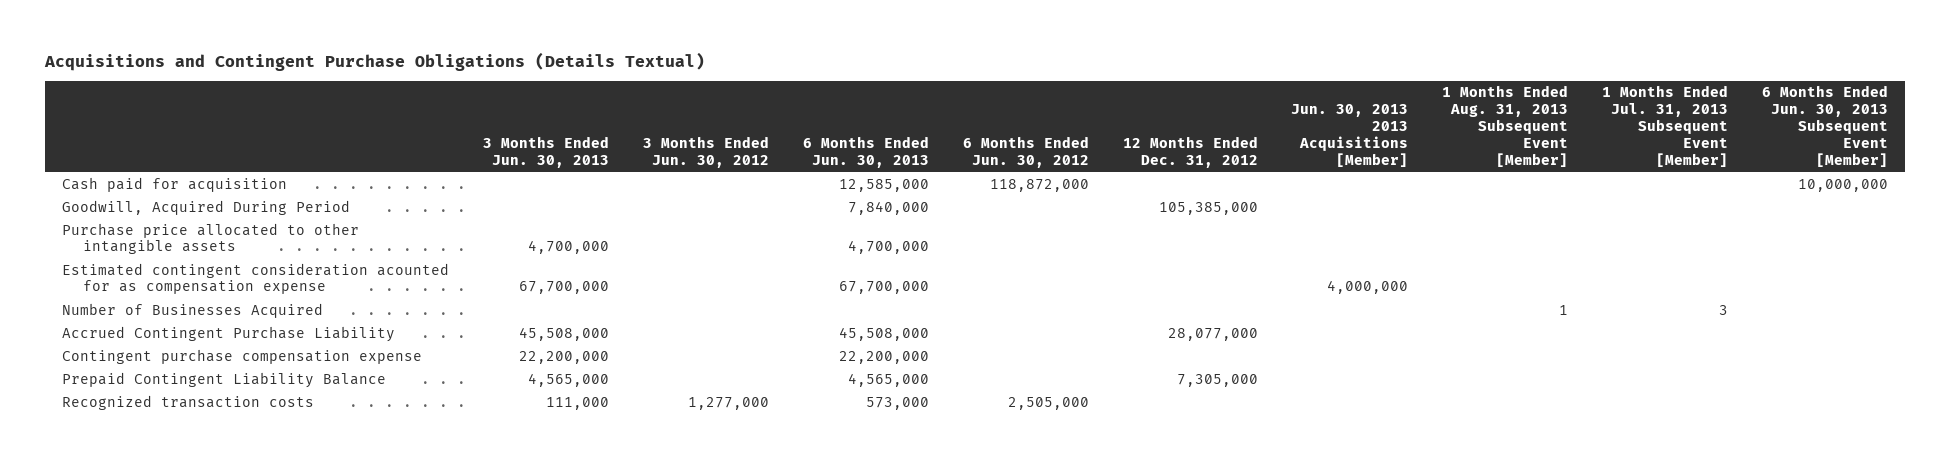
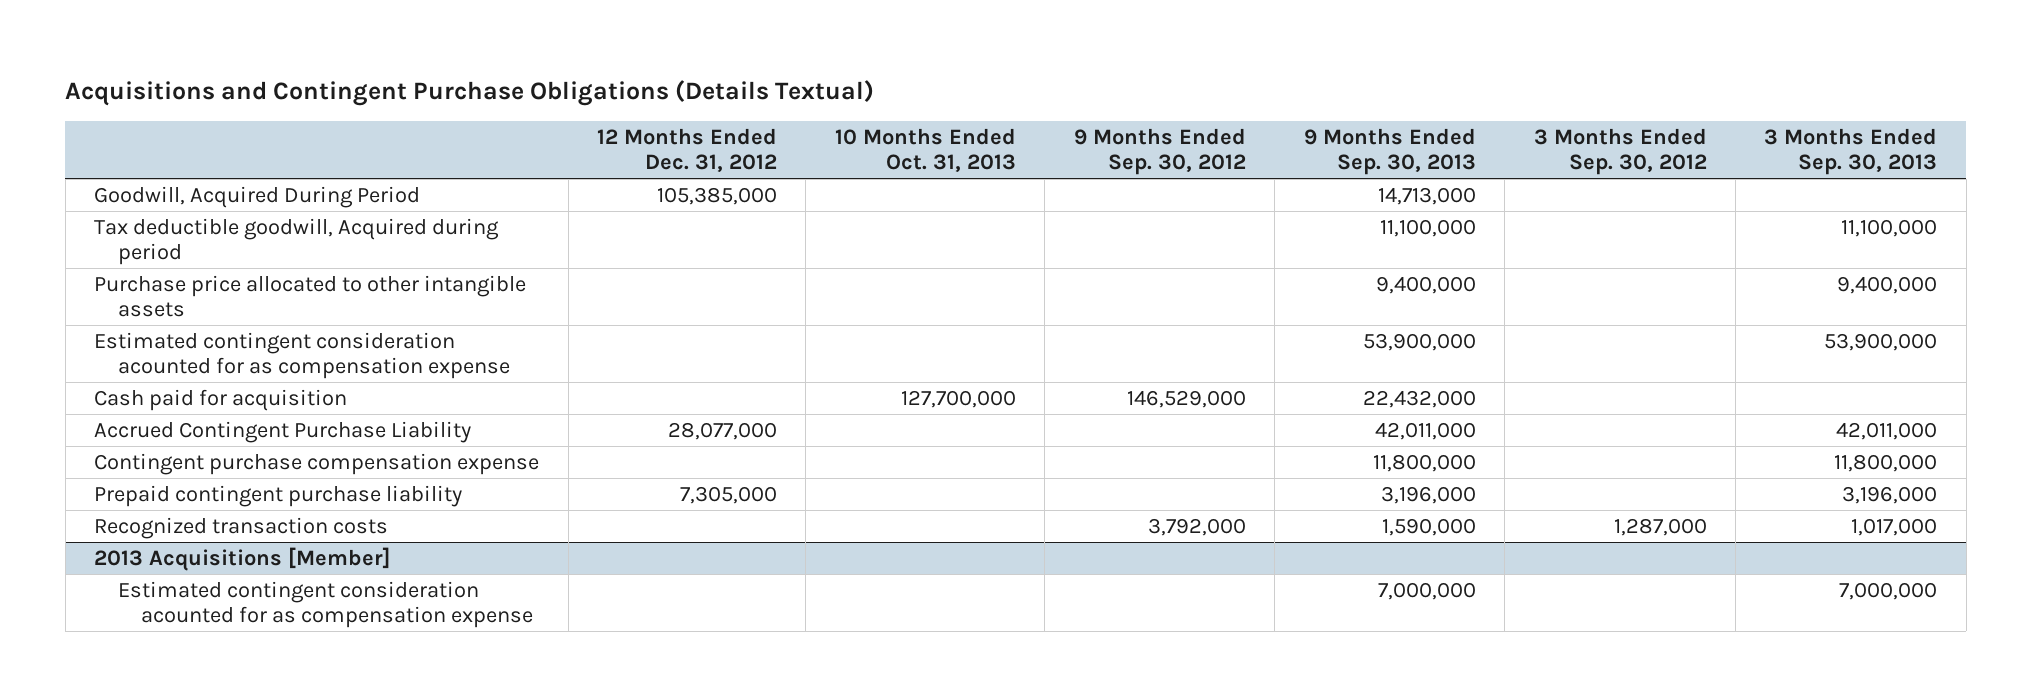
- | 3 Months Ended Jun. 30, 2013 | 3 Months Ended Jun. 30, 2012 | 6 Months Ended Jun. 30, 2013 | 6 Months Ended Jun. 30, 2012 | 12 Months Ended Dec. 31, 2012 | Jun. 30, 2013 2013 Acquisitions [Member] | 1 Months Ended Aug. 31, 2013 Subsequent Event [Member] | 1 Months Ended Jul. 31, 2013 Subsequent Event [Member] | 6 Months Ended Jun. 30, 2013 Subsequent Event [Member]
+ | 12 Months Ended Dec. 31, 2012 | 10 Months Ended Oct. 31, 2013 | 9 Months Ended Sep. 30, 2012 | 9 Months Ended Sep. 30, 2013 | 3 Months Ended Sep. 30, 2012 | 3 Months Ended Sep. 30, 2013
+ Tax deductible goodwill, Acquired during period | | | | 11,100,000 | | 11,100,000
- Number of Businesses Acquired | | | | | | | 1 | 3 |
moved down: Cash paid for acquisition | | 127,700,000 | 146,529,000 | 22,432,000 | |
- Prepaid Contingent Liability Balance | 4,565,000 | | 4,565,000 | | 7,305,000 | | | |
+ Prepaid contingent purchase liability | 7,305,000 | | | 3,196,000 | | 3,196,000
+ 2013 Acquisitions [Member]
+ Estimated contingent consideration acounted for as compensation expense | | | | 7,000,000 | | 7,000,000

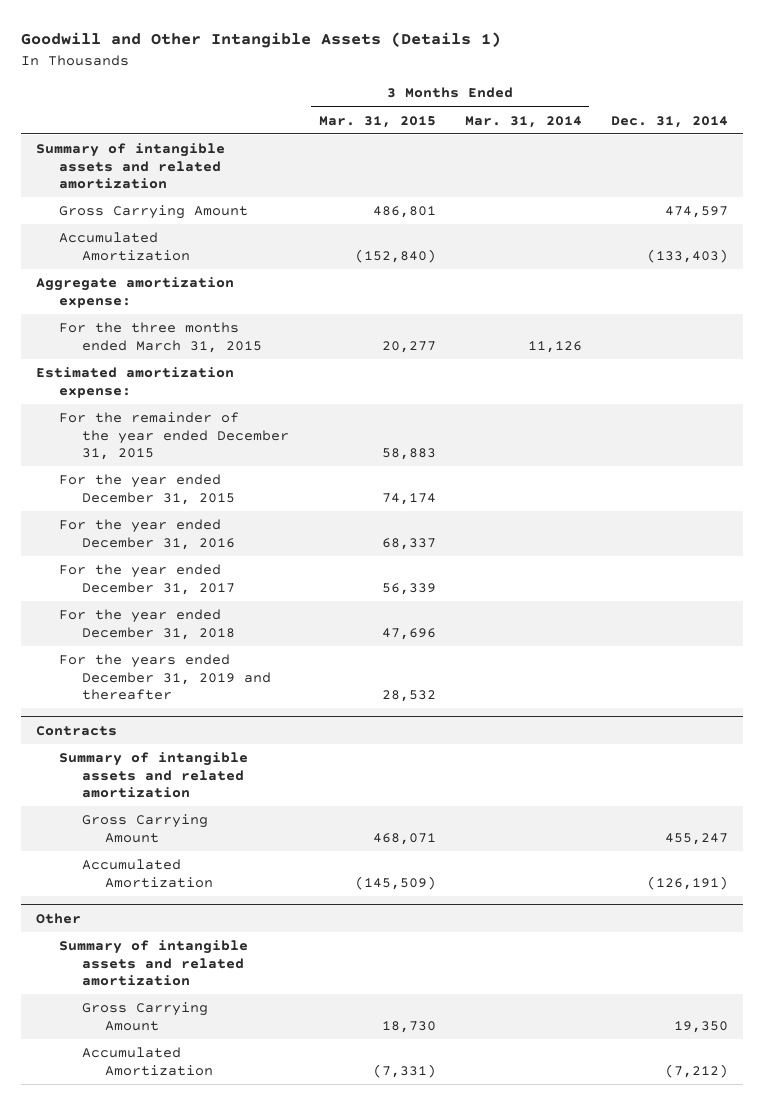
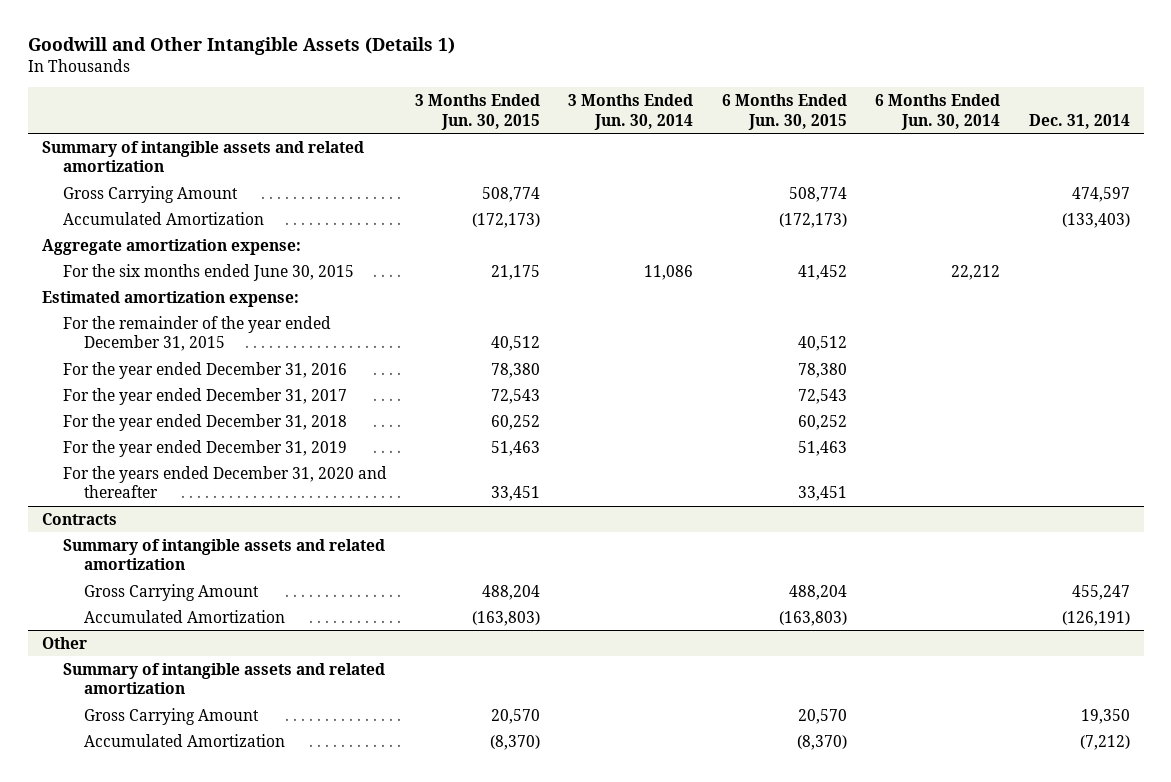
- | 3 Months Ended Mar. 31, 2015 | 3 Months Ended Mar. 31, 2014 | Dec. 31, 2014
+ | 3 Months Ended Jun. 30, 2015 | 3 Months Ended Jun. 30, 2014 | 6 Months Ended Jun. 30, 2015 | 6 Months Ended Jun. 30, 2014 | Dec. 31, 2014
- For the three months ended March 31, 2015 | 20,277 | 11,126 |
+ For the six months ended June 30, 2015 | 21,175 | 11,086 | 41,452 | 22,212 |
- For the year ended December 31, 2015 | 74,174 | |
- For the years ended December 31, 2019 and thereafter | 28,532 | |
+ For the year ended December 31, 2019 | 51,463 | | 51,463 | |
+ For the years ended December 31, 2020 and thereafter | 33,451 | | 33,451 | |

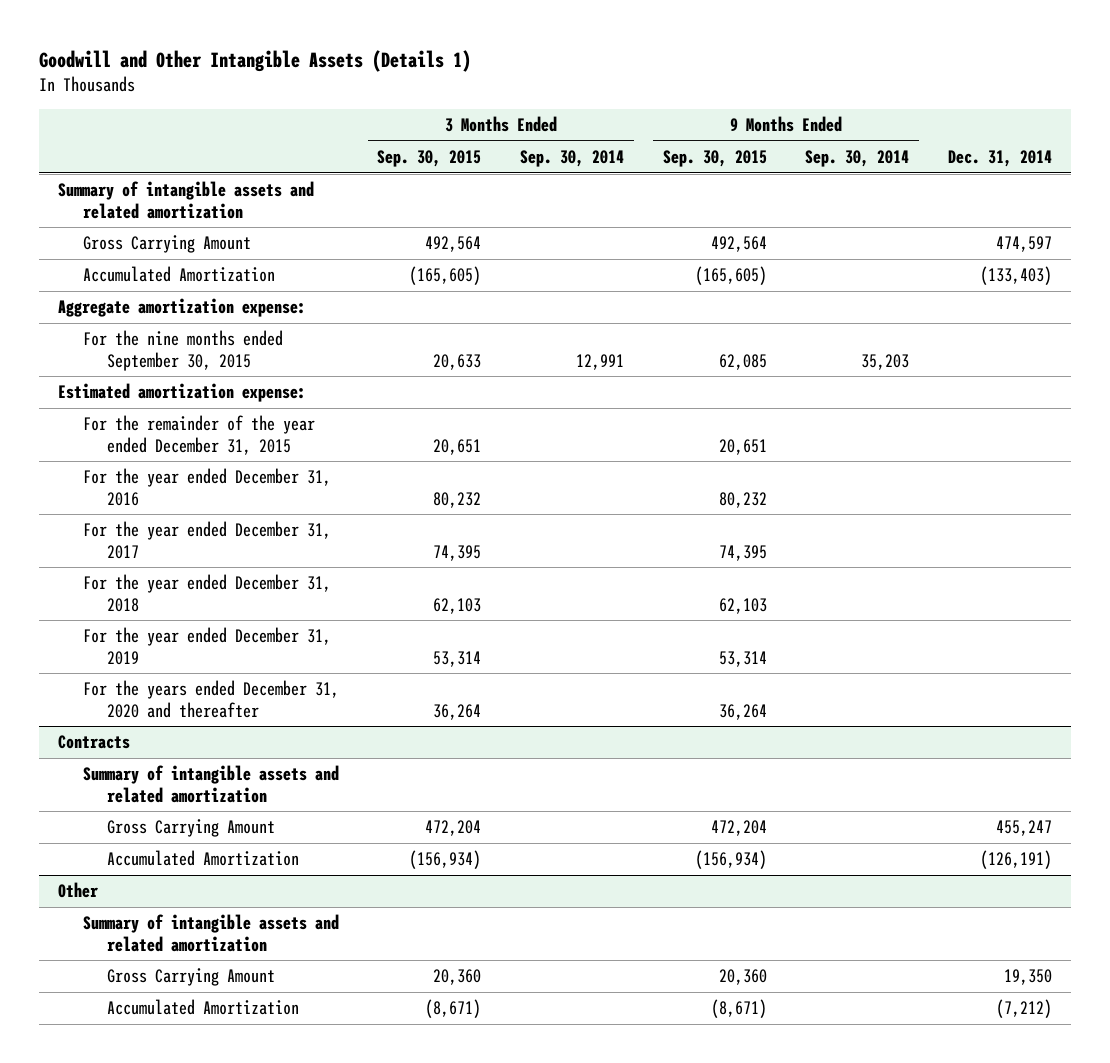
- | 3 Months Ended Jun. 30, 2015 | 3 Months Ended Jun. 30, 2014 | 6 Months Ended Jun. 30, 2015 | 6 Months Ended Jun. 30, 2014 | Dec. 31, 2014
+ | 3 Months Ended Sep. 30, 2015 | 3 Months Ended Sep. 30, 2014 | 9 Months Ended Sep. 30, 2015 | 9 Months Ended Sep. 30, 2014 | Dec. 31, 2014
- For the six months ended June 30, 2015 | 21,175 | 11,086 | 41,452 | 22,212 |
+ For the nine months ended September 30, 2015 | 20,633 | 12,991 | 62,085 | 35,203 |

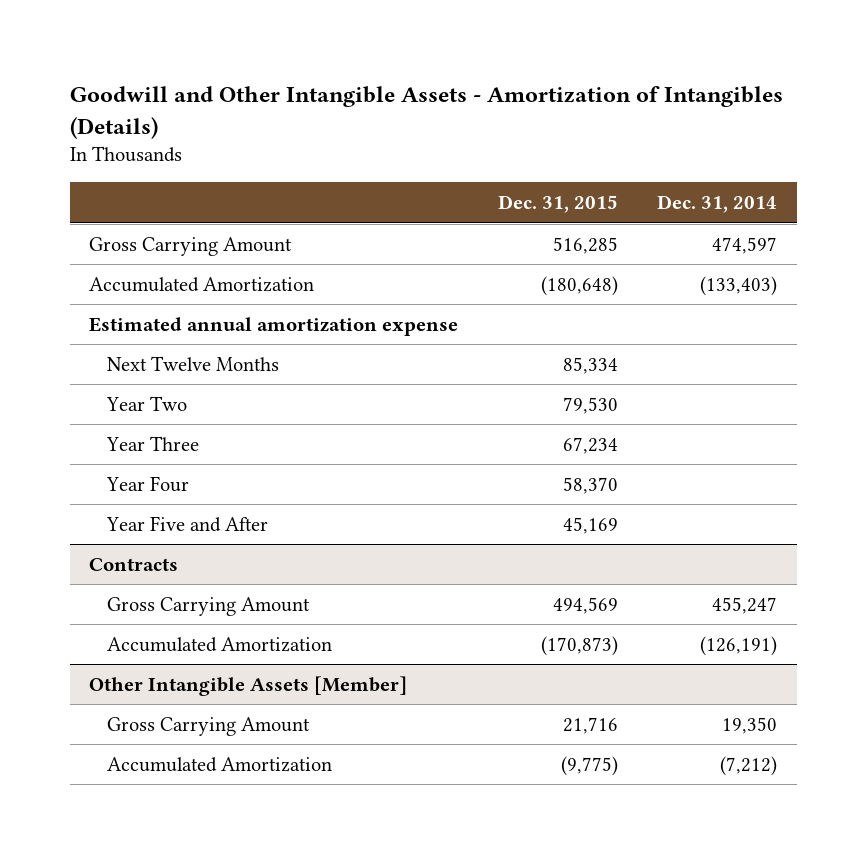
- Goodwill and Other Intangible Assets (Details 1)
+ Goodwill and Other Intangible Assets - Amortization of Intangibles (Details)
- | 3 Months Ended Sep. 30, 2015 | 3 Months Ended Sep. 30, 2014 | 9 Months Ended Sep. 30, 2015 | 9 Months Ended Sep. 30, 2014 | Dec. 31, 2014
+ | Dec. 31, 2015 | Dec. 31, 2014
- Summary of intangible assets and related amortization
- Aggregate amortization expense:
- For the nine months ended September 30, 2015 | 20,633 | 12,991 | 62,085 | 35,203 |
- Estimated amortization expense:
- For the remainder of the year ended December 31, 2015 | 20,651 | | 20,651 | |
- For the year ended December 31, 2016 | 80,232 | | 80,232 | |
- For the year ended December 31, 2017 | 74,395 | | 74,395 | |
- For the year ended December 31, 2018 | 62,103 | | 62,103 | |
- For the year ended December 31, 2019 | 53,314 | | 53,314 | |
- For the years ended December 31, 2020 and thereafter | 36,264 | | 36,264 | |
+ Estimated annual amortization expense
+ Next Twelve Months | 85,334 |
+ Year Two | 79,530 |
+ Year Three | 67,234 |
+ Year Four | 58,370 |
+ Year Five and After | 45,169 |
@ Contracts
- Summary of intangible assets and related amortization
- Other
- Summary of intangible assets and related amortization
+ Other Intangible Assets [Member]

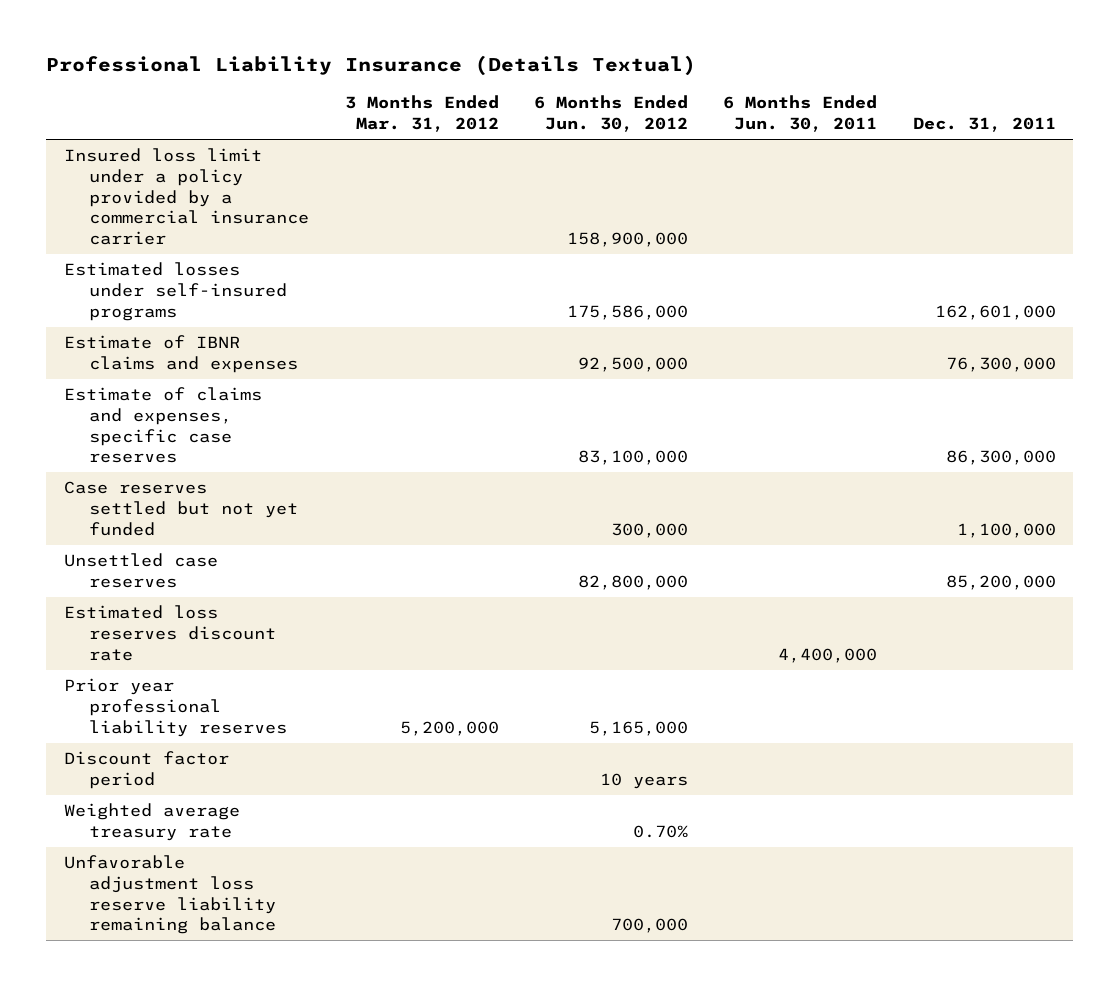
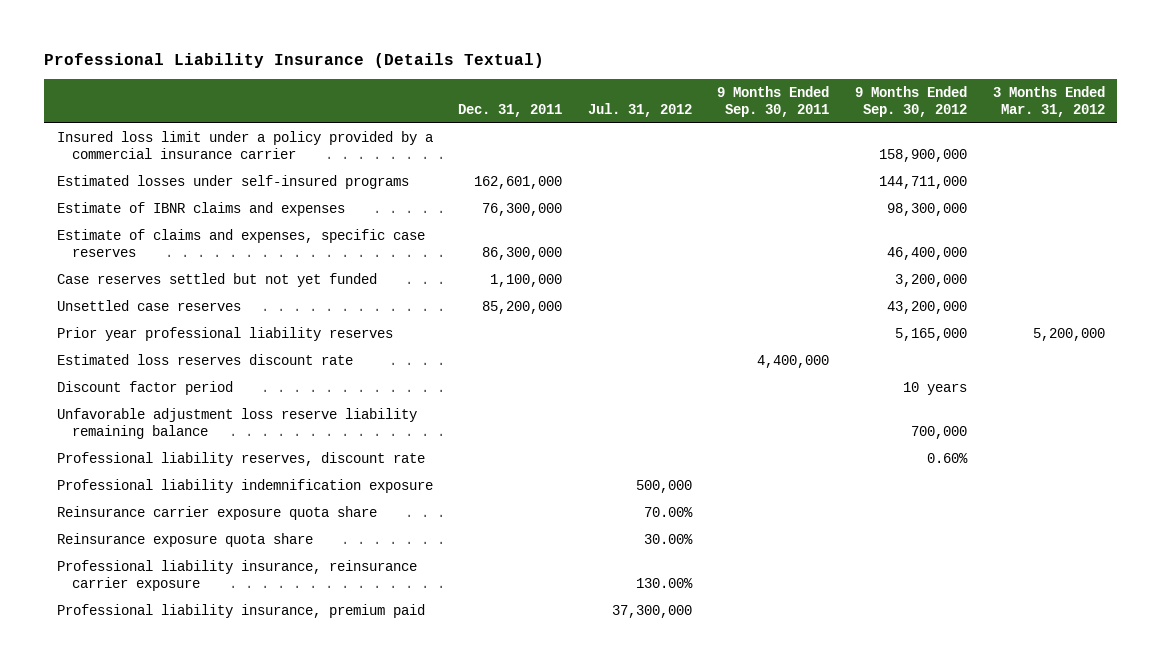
- | 3 Months Ended Mar. 31, 2012 | 6 Months Ended Jun. 30, 2012 | 6 Months Ended Jun. 30, 2011 | Dec. 31, 2011
+ | Dec. 31, 2011 | Jul. 31, 2012 | 9 Months Ended Sep. 30, 2011 | 9 Months Ended Sep. 30, 2012 | 3 Months Ended Mar. 31, 2012
moved down: Estimated loss reserves discount rate | | | 4,400,000 | |
- Weighted average treasury rate | | 0.70% | |
+ Professional liability reserves, discount rate | | | | 0.60% |
+ Professional liability indemnification exposure | | 500,000 | | |
+ Reinsurance carrier exposure quota share | | 70.00% | | |
+ Reinsurance exposure quota share | | 30.00% | | |
+ Professional liability insurance, reinsurance carrier exposure | | 130.00% | | |
+ Professional liability insurance, premium paid | | 37,300,000 | | |

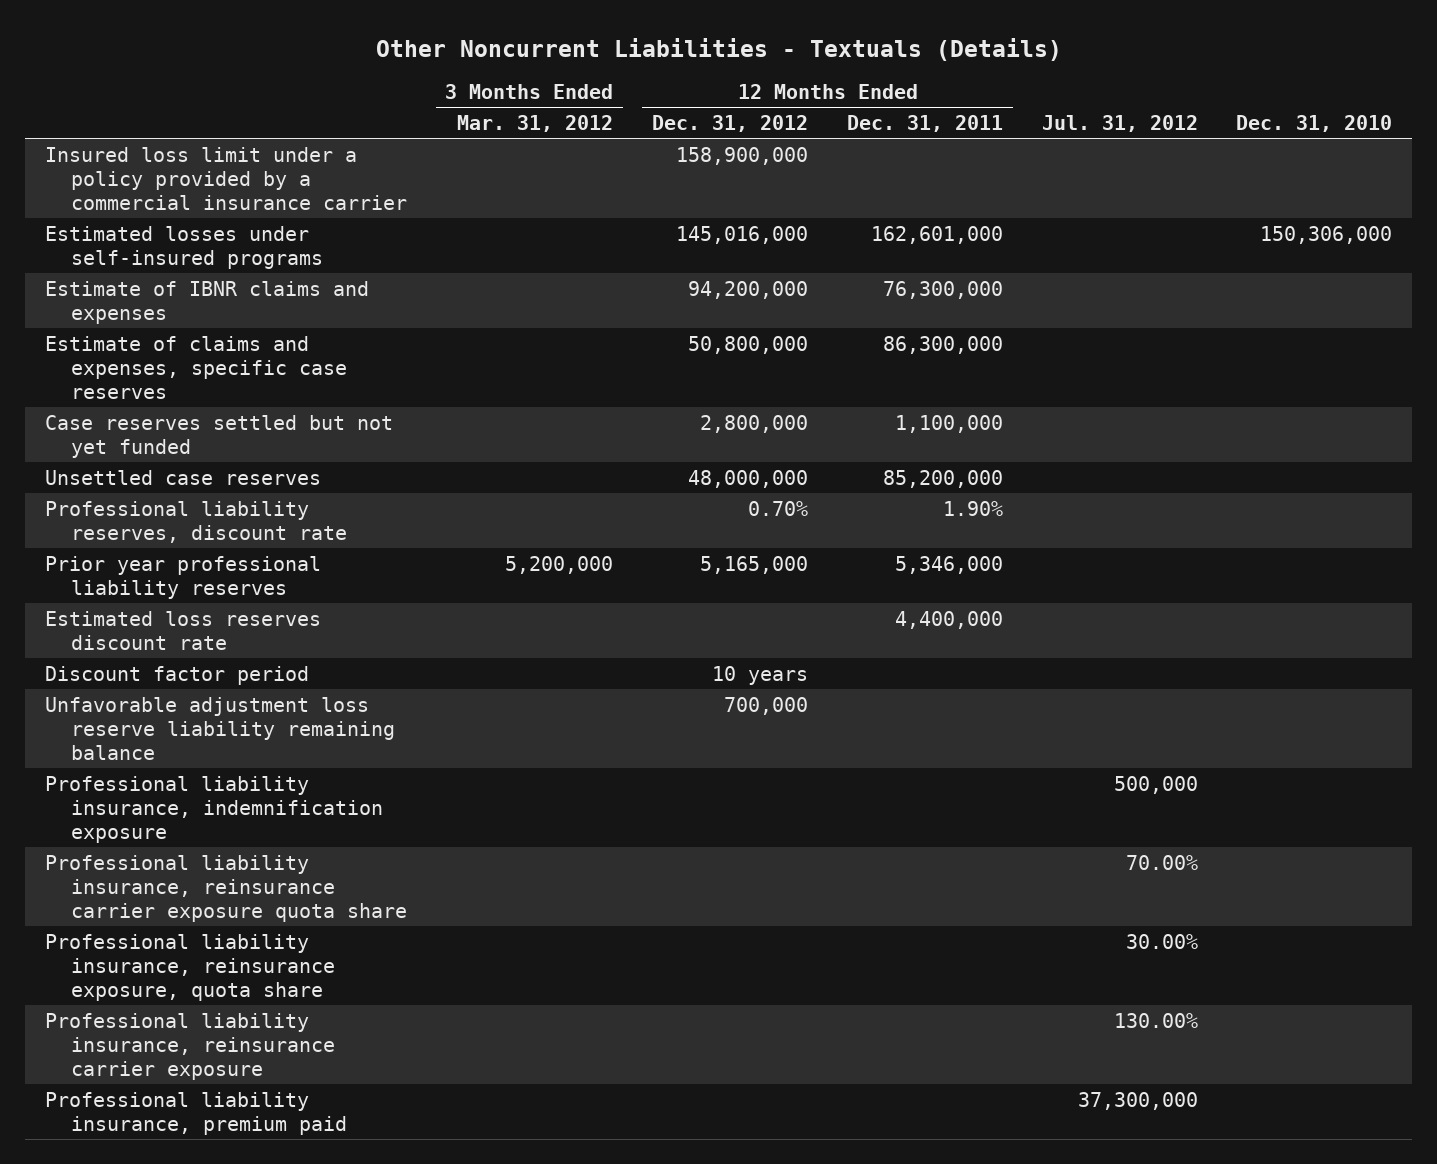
- Professional Liability Insurance (Details Textual)
+ Other Noncurrent Liabilities - Textuals (Details)
- | Dec. 31, 2011 | Jul. 31, 2012 | 9 Months Ended Sep. 30, 2011 | 9 Months Ended Sep. 30, 2012 | 3 Months Ended Mar. 31, 2012
+ | 3 Months Ended Mar. 31, 2012 | 12 Months Ended Dec. 31, 2012 | 12 Months Ended Dec. 31, 2011 | Jul. 31, 2012 | Dec. 31, 2010
moved up: Professional liability reserves, discount rate | | 0.70% | 1.90% | |
- Professional liability indemnification exposure | | 500,000 | | |
- Reinsurance carrier exposure quota share | | 70.00% | | |
- Reinsurance exposure quota share | | 30.00% | | |
+ Professional liability insurance, indemnification exposure | | | | 500,000 |
+ Professional liability insurance, reinsurance carrier exposure quota share | | | | 70.00% |
+ Professional liability insurance, reinsurance exposure, quota share | | | | 30.00% |

